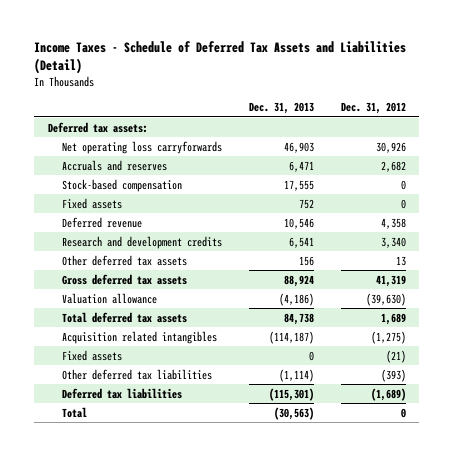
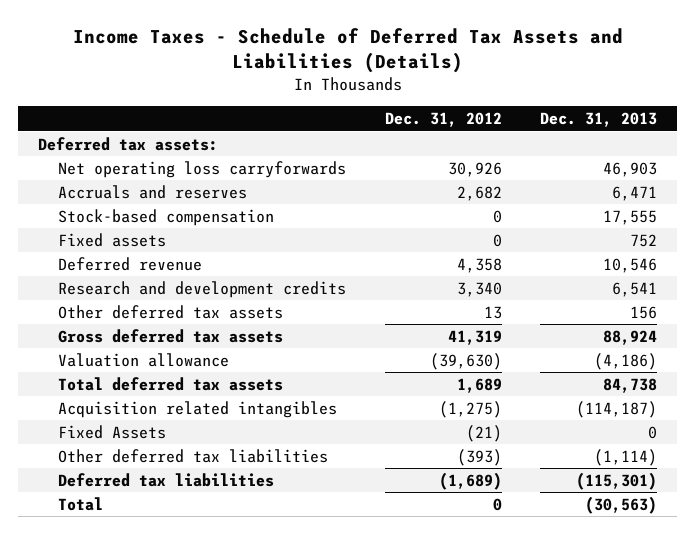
- Income Taxes - Schedule of Deferred Tax Assets and Liabilities (Detail)
+ Income Taxes - Schedule of Deferred Tax Assets and Liabilities (Details)
- | Dec. 31, 2013 | Dec. 31, 2012
+ | Dec. 31, 2012 | Dec. 31, 2013
- Fixed assets | 0 | (21)
+ Fixed Assets | (21) | 0

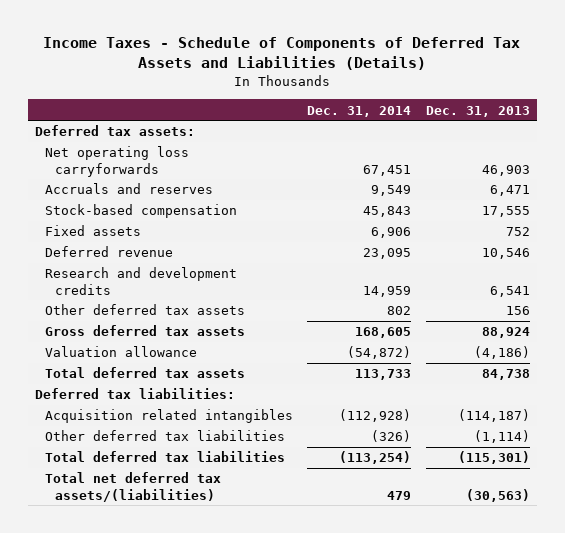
- Income Taxes - Schedule of Deferred Tax Assets and Liabilities (Details)
+ Income Taxes - Schedule of Components of Deferred Tax Assets and Liabilities (Details)
- | Dec. 31, 2012 | Dec. 31, 2013
+ | Dec. 31, 2014 | Dec. 31, 2013
+ Deferred tax liabilities:
- Fixed Assets | (21) | 0
- Deferred tax liabilities | (1,689) | (115,301)
- Total | 0 | (30,563)
+ Total deferred tax liabilities | (113,254) | (115,301)
+ Total net deferred tax assets/(liabilities) | 479 | (30,563)

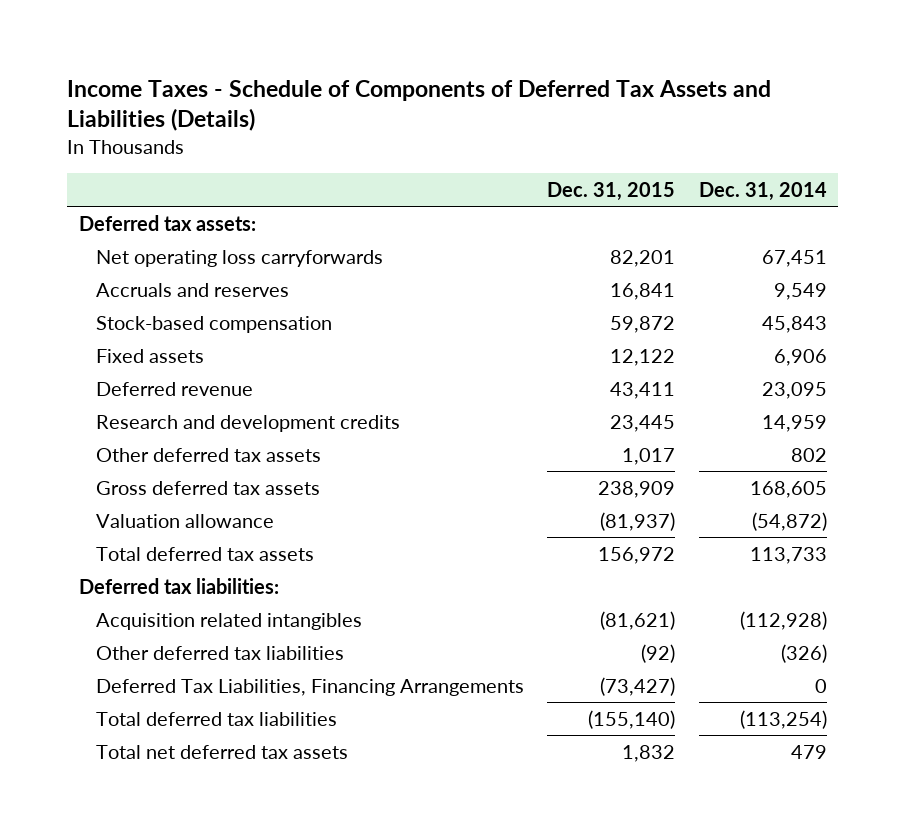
- | Dec. 31, 2014 | Dec. 31, 2013
+ | Dec. 31, 2015 | Dec. 31, 2014
+ Deferred Tax Liabilities, Financing Arrangements | (73,427) | 0
- Total net deferred tax assets/(liabilities) | 479 | (30,563)
+ Total net deferred tax assets | 1,832 | 479

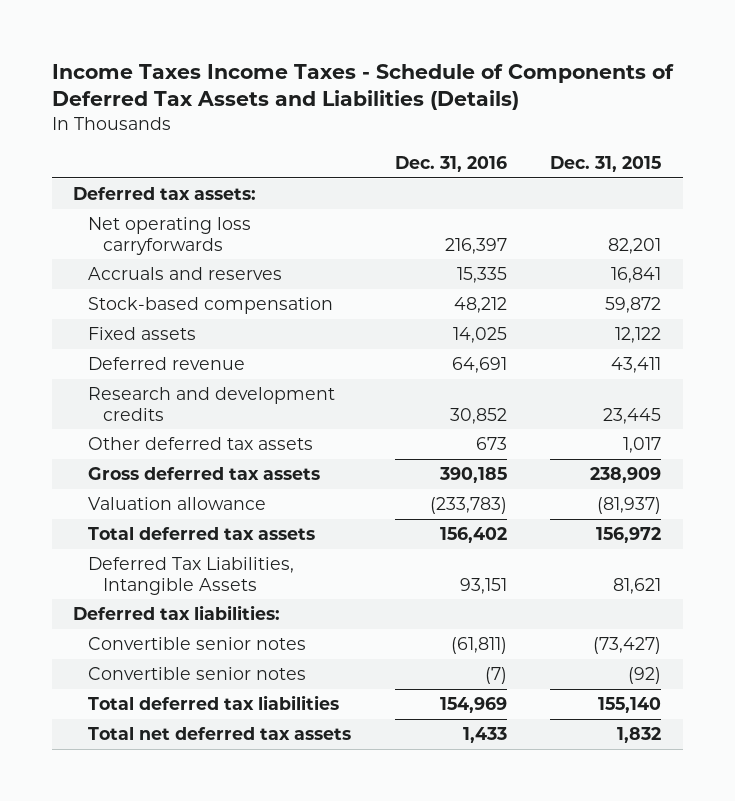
- Income Taxes - Schedule of Components of Deferred Tax Assets and Liabilities (Details)
+ Income Taxes Income Taxes - Schedule of Components of Deferred Tax Assets and Liabilities (Details)
- | Dec. 31, 2015 | Dec. 31, 2014
+ | Dec. 31, 2016 | Dec. 31, 2015
+ Deferred Tax Liabilities, Intangible Assets | 93,151 | 81,621
- Acquisition related intangibles | (81,621) | (112,928)
- Other deferred tax liabilities | (92) | (326)
- Deferred Tax Liabilities, Financing Arrangements | (73,427) | 0
- Total deferred tax liabilities | (155,140) | (113,254)
+ Convertible senior notes | (61,811) | (73,427)
+ Convertible senior notes | (7) | (92)
+ Total deferred tax liabilities | 154,969 | 155,140

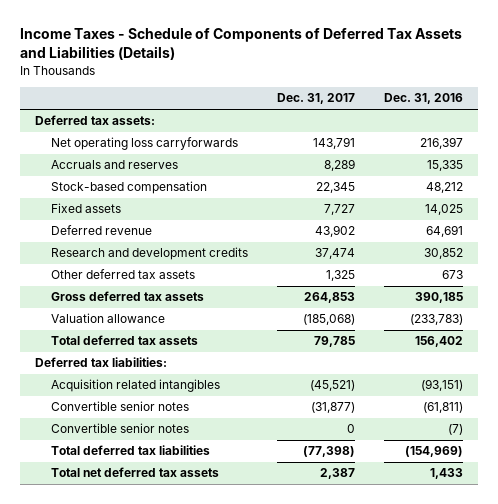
- Income Taxes Income Taxes - Schedule of Components of Deferred Tax Assets and Liabilities (Details)
+ Income Taxes - Schedule of Components of Deferred Tax Assets and Liabilities (Details)
- | Dec. 31, 2016 | Dec. 31, 2015
+ | Dec. 31, 2017 | Dec. 31, 2016
- Deferred Tax Liabilities, Intangible Assets | 93,151 | 81,621
+ Acquisition related intangibles | (45,521) | (93,151)
- Total deferred tax liabilities | 154,969 | 155,140
+ Total deferred tax liabilities | (77,398) | (154,969)

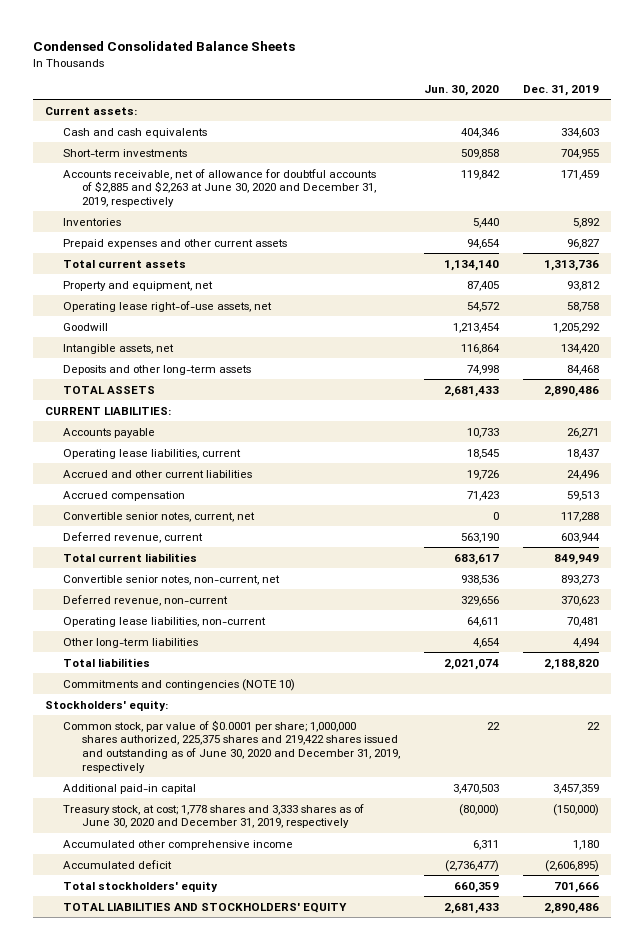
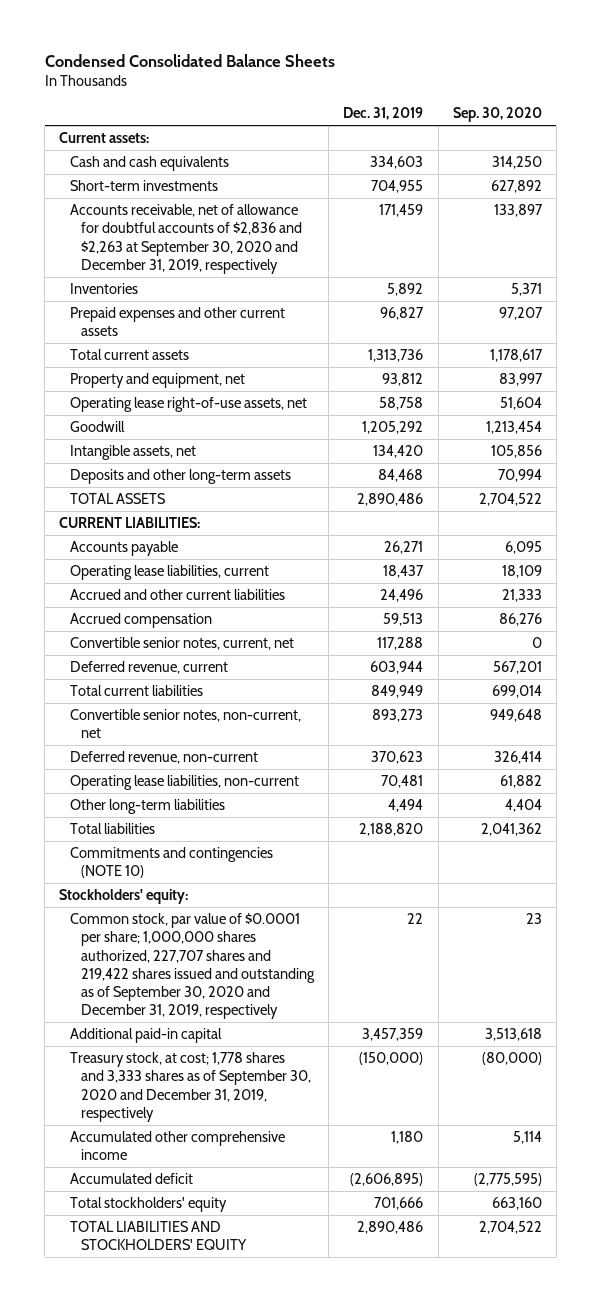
- | Jun. 30, 2020 | Dec. 31, 2019
+ | Dec. 31, 2019 | Sep. 30, 2020
- Accounts receivable, net of allowance for doubtful accounts of $2,885 and $2,263 at June 30, 2020 and December 31, 2019, respectively | 119,842 | 171,459
+ Accounts receivable, net of allowance for doubtful accounts of $2,836 and $2,263 at September 30, 2020 and December 31, 2019, respectively | 171,459 | 133,897
- Common stock, par value of $0.0001 per share; 1,000,000 shares authorized, 225,375 shares and 219,422 shares issued and outstanding as of June 30, 2020 and December 31, 2019, respectively | 22 | 22
+ Common stock, par value of $0.0001 per share; 1,000,000 shares authorized, 227,707 shares and 219,422 shares issued and outstanding as of September 30, 2020 and December 31, 2019, respectively | 22 | 23
- Treasury stock, at cost; 1,778 shares and 3,333 shares as of June 30, 2020 and December 31, 2019, respectively | (80,000) | (150,000)
+ Treasury stock, at cost; 1,778 shares and 3,333 shares as of September 30, 2020 and December 31, 2019, respectively | (150,000) | (80,000)

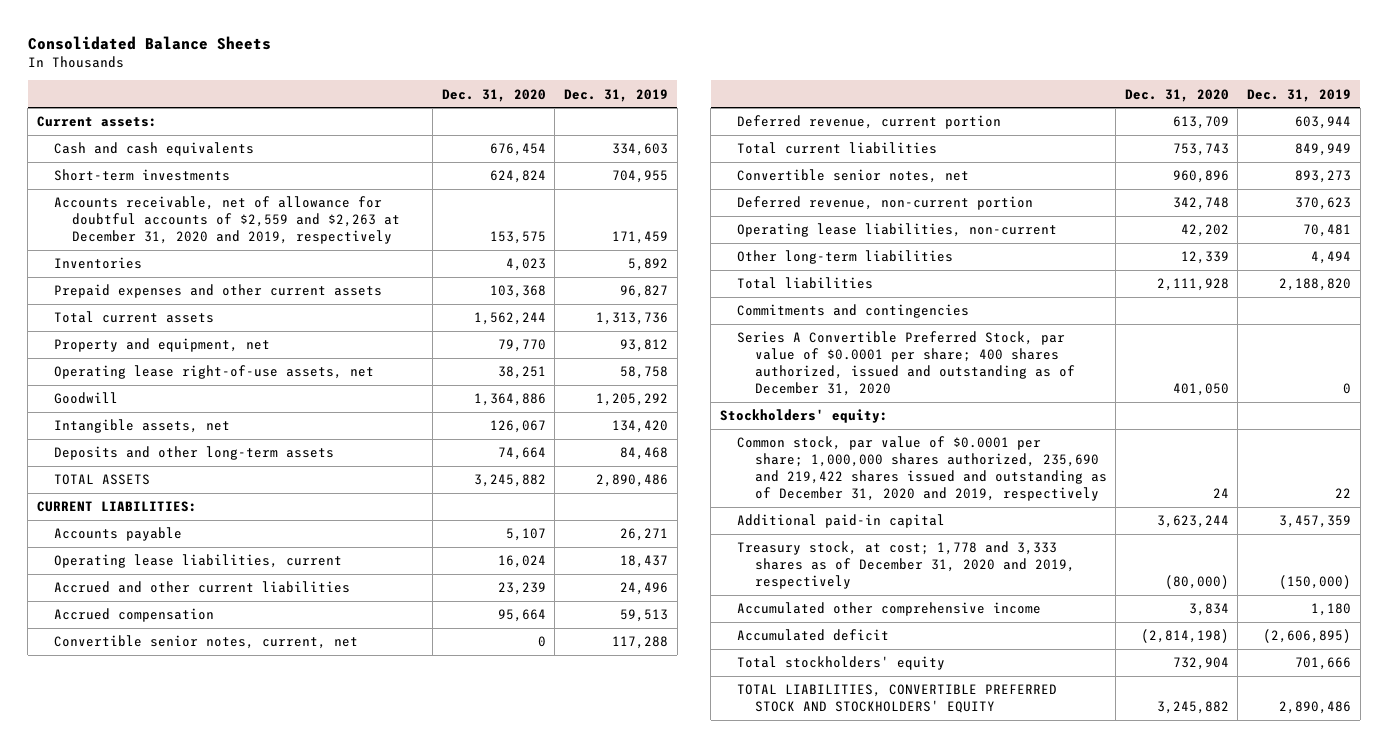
- Condensed Consolidated Balance Sheets
+ Consolidated Balance Sheets
- | Dec. 31, 2019 | Sep. 30, 2020
+ | Dec. 31, 2020 | Dec. 31, 2019
- Accounts receivable, net of allowance for doubtful accounts of $2,836 and $2,263 at September 30, 2020 and December 31, 2019, respectively | 171,459 | 133,897
+ Accounts receivable, net of allowance for doubtful accounts of $2,559 and $2,263 at December 31, 2020 and 2019, respectively | 153,575 | 171,459
- Deferred revenue, current | 603,944 | 567,201
+ Deferred revenue, current portion | 613,709 | 603,944
- Convertible senior notes, non-current, net | 893,273 | 949,648
- Deferred revenue, non-current | 370,623 | 326,414
+ Convertible senior notes, net | 960,896 | 893,273
+ Deferred revenue, non-current portion | 342,748 | 370,623
- Commitments and contingencies (NOTE 10)
+ Commitments and contingencies
+ Series A Convertible Preferred Stock, par value of $0.0001 per share; 400 shares authorized, issued and outstanding as of December 31, 2020 | 401,050 | 0
- Common stock, par value of $0.0001 per share; 1,000,000 shares authorized, 227,707 shares and 219,422 shares issued and outstanding as of September 30, 2020 and December 31, 2019, respectively | 22 | 23
+ Common stock, par value of $0.0001 per share; 1,000,000 shares authorized, 235,690 and 219,422 shares issued and outstanding as of December 31, 2020 and 2019, respectively | 24 | 22
- Treasury stock, at cost; 1,778 shares and 3,333 shares as of September 30, 2020 and December 31, 2019, respectively | (150,000) | (80,000)
+ Treasury stock, at cost; 1,778 and 3,333 shares as of December 31, 2020 and 2019, respectively | (80,000) | (150,000)
- TOTAL LIABILITIES AND STOCKHOLDERS' EQUITY | 2,890,486 | 2,704,522
+ TOTAL LIABILITIES, CONVERTIBLE PREFERRED STOCK AND STOCKHOLDERS' EQUITY | 3,245,882 | 2,890,486

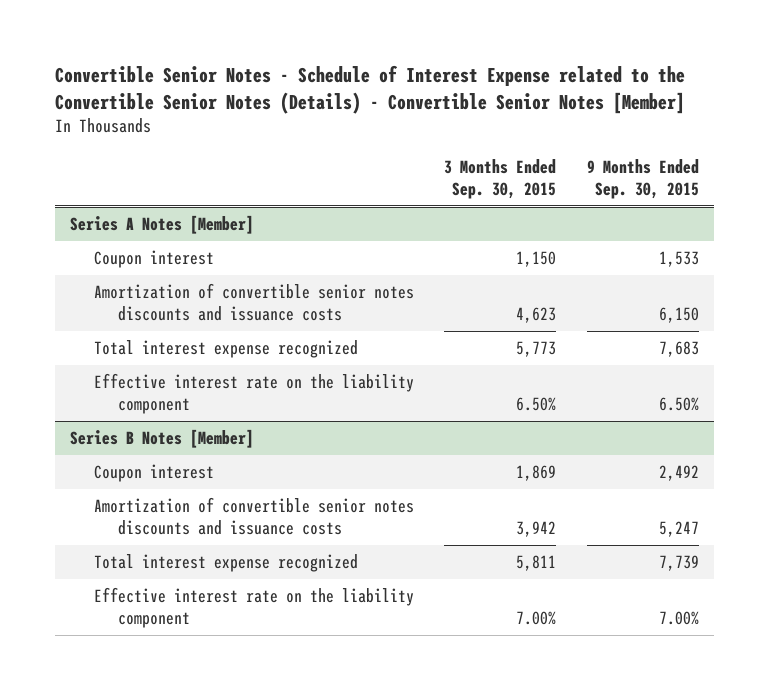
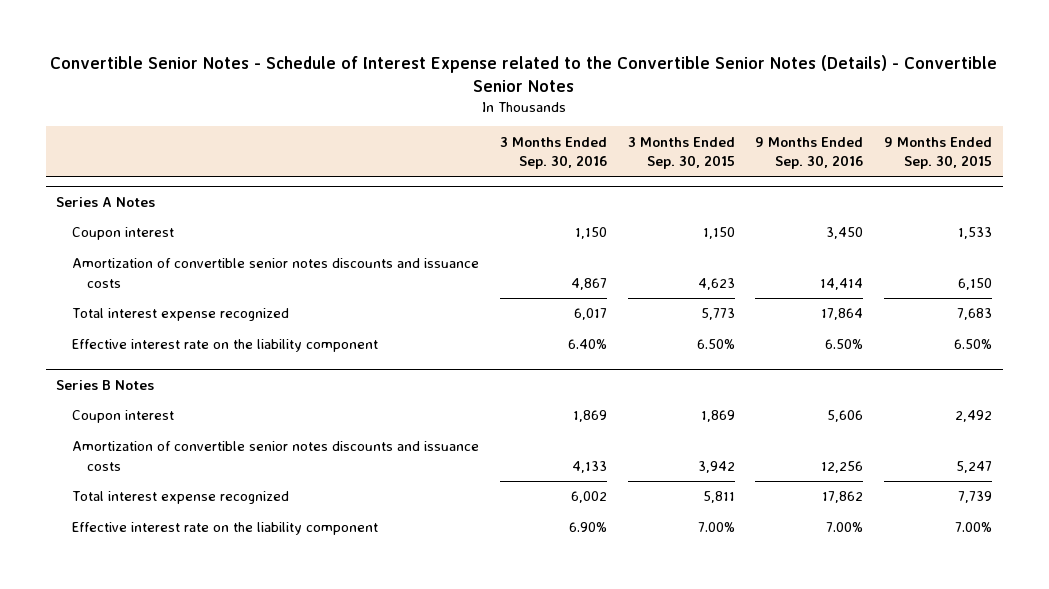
- Convertible Senior Notes - Schedule of Interest Expense related to the Convertible Senior Notes (Details) - Convertible Senior Notes [Member]
+ Convertible Senior Notes - Schedule of Interest Expense related to the Convertible Senior Notes (Details) - Convertible Senior Notes
- | 3 Months Ended Sep. 30, 2015 | 9 Months Ended Sep. 30, 2015
+ | 3 Months Ended Sep. 30, 2016 | 3 Months Ended Sep. 30, 2015 | 9 Months Ended Sep. 30, 2016 | 9 Months Ended Sep. 30, 2015
- Series A Notes [Member]
+ Series A Notes
- Series B Notes [Member]
+ Series B Notes

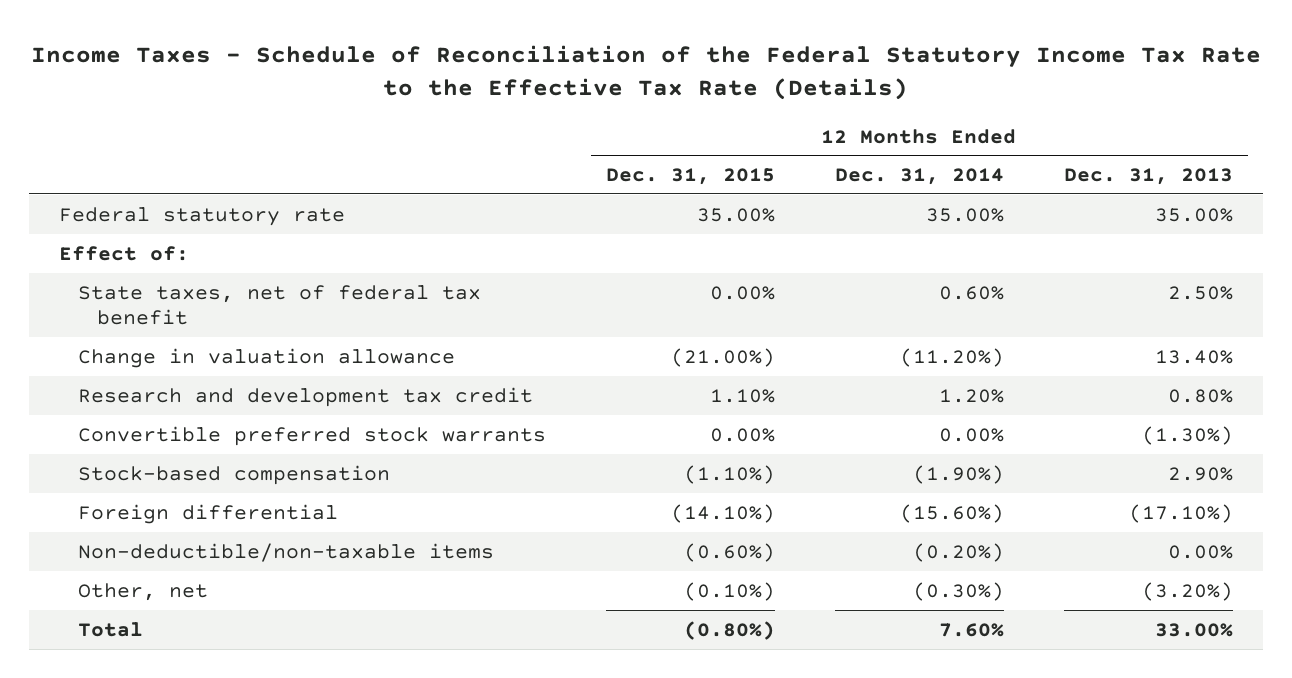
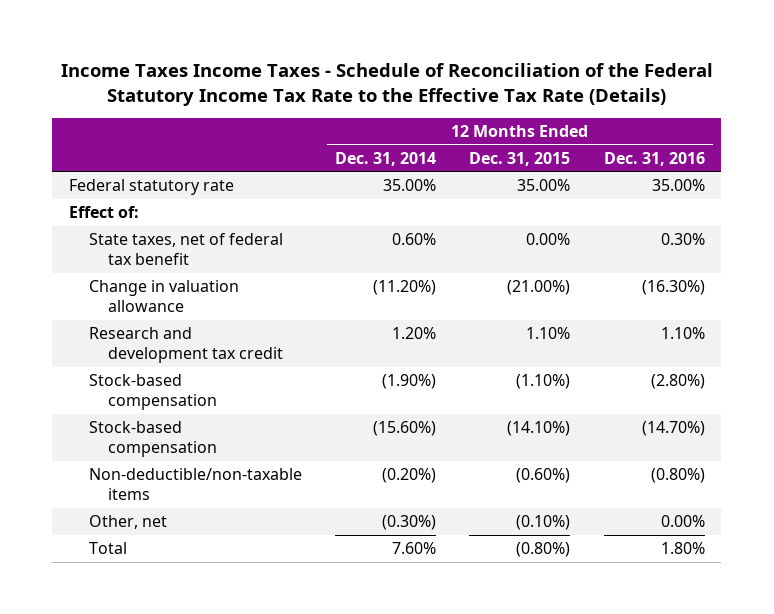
- Income Taxes - Schedule of Reconciliation of the Federal Statutory Income Tax Rate to the Effective Tax Rate (Details)
+ Income Taxes Income Taxes - Schedule of Reconciliation of the Federal Statutory Income Tax Rate to the Effective Tax Rate (Details)
- | 12 Months Ended Dec. 31, 2015 | 12 Months Ended Dec. 31, 2014 | 12 Months Ended Dec. 31, 2013
+ | 12 Months Ended Dec. 31, 2014 | 12 Months Ended Dec. 31, 2015 | 12 Months Ended Dec. 31, 2016
- Convertible preferred stock warrants | 0.00% | 0.00% | (1.30%)
- Foreign differential | (14.10%) | (15.60%) | (17.10%)
+ Stock-based compensation | (15.60%) | (14.10%) | (14.70%)

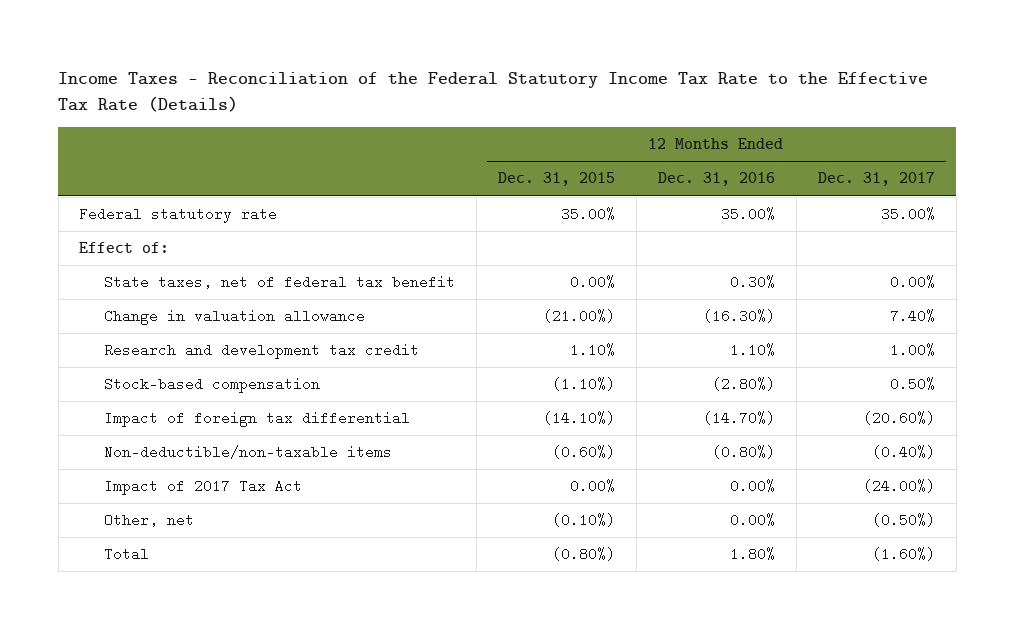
- Income Taxes Income Taxes - Schedule of Reconciliation of the Federal Statutory Income Tax Rate to the Effective Tax Rate (Details)
+ Income Taxes - Reconciliation of the Federal Statutory Income Tax Rate to the Effective Tax Rate (Details)
- | 12 Months Ended Dec. 31, 2014 | 12 Months Ended Dec. 31, 2015 | 12 Months Ended Dec. 31, 2016
+ | 12 Months Ended Dec. 31, 2015 | 12 Months Ended Dec. 31, 2016 | 12 Months Ended Dec. 31, 2017
- Stock-based compensation | (15.60%) | (14.10%) | (14.70%)
+ Impact of foreign tax differential | (14.10%) | (14.70%) | (20.60%)
+ Impact of 2017 Tax Act | 0.00% | 0.00% | (24.00%)

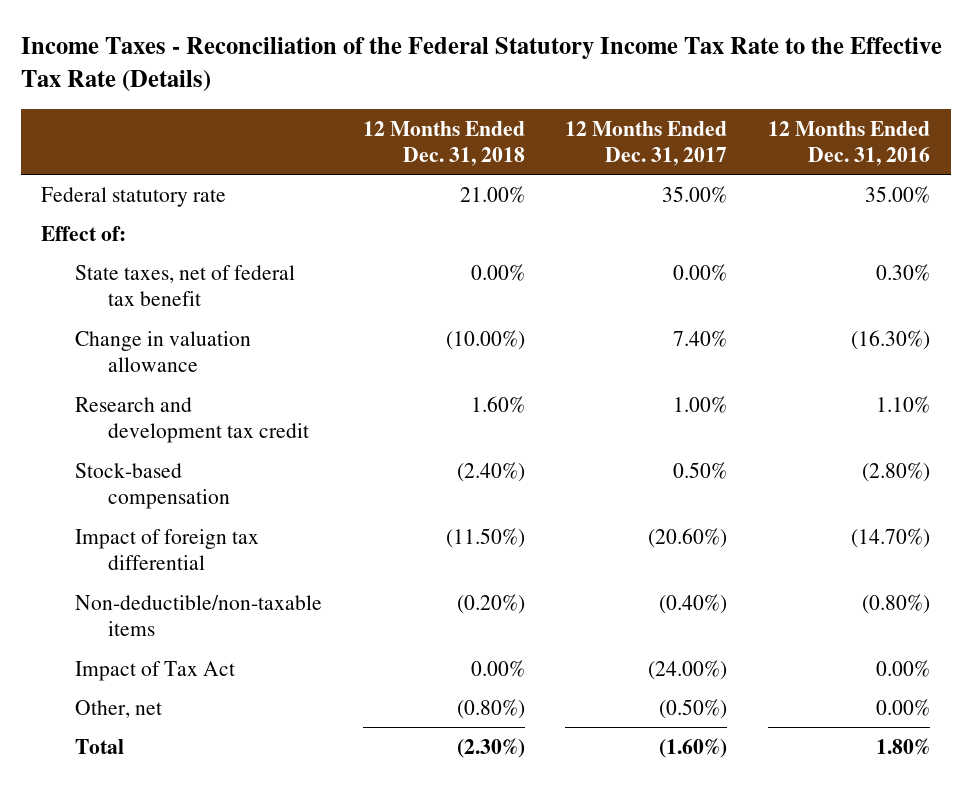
- | 12 Months Ended Dec. 31, 2015 | 12 Months Ended Dec. 31, 2016 | 12 Months Ended Dec. 31, 2017
+ | 12 Months Ended Dec. 31, 2018 | 12 Months Ended Dec. 31, 2017 | 12 Months Ended Dec. 31, 2016
- Impact of 2017 Tax Act | 0.00% | 0.00% | (24.00%)
+ Impact of Tax Act | 0.00% | (24.00%) | 0.00%

